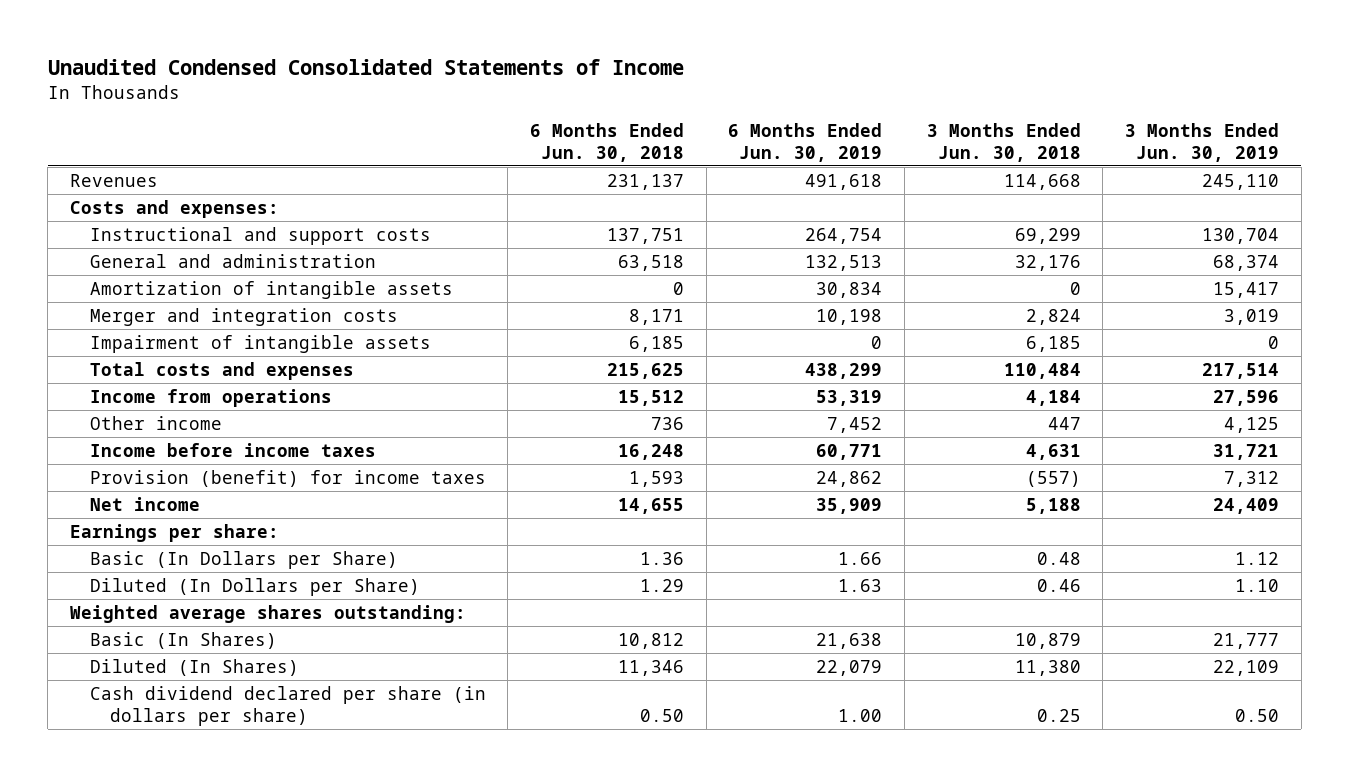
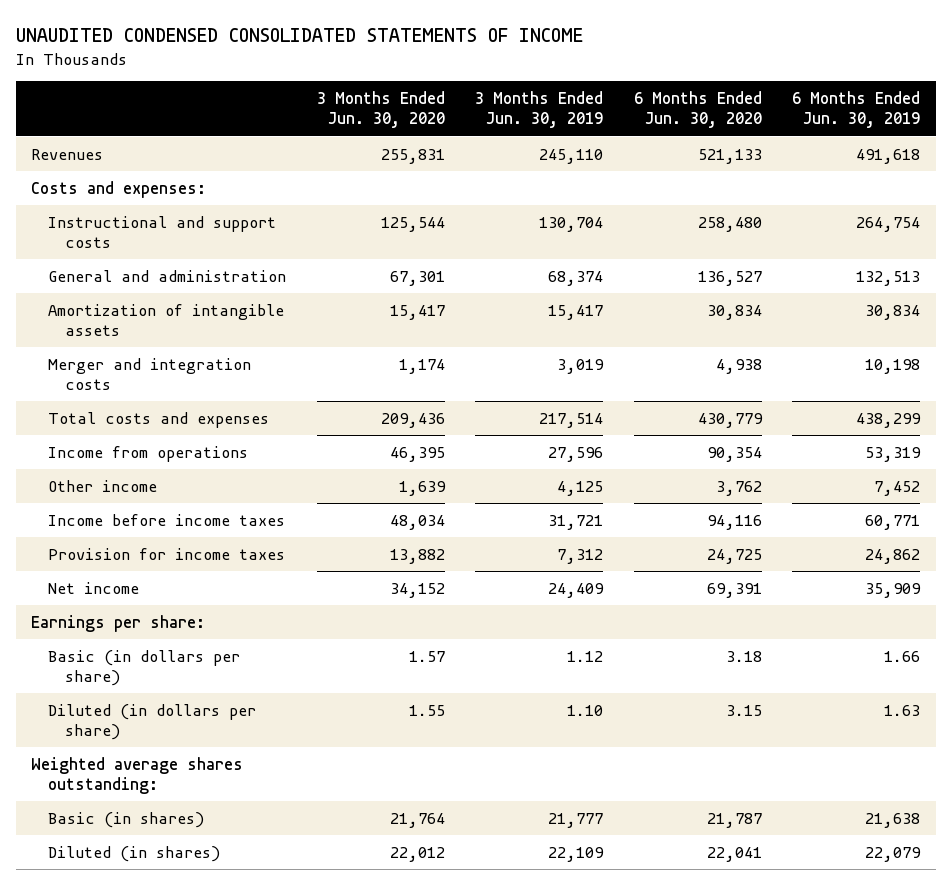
- Unaudited Condensed Consolidated Statements of Income
+ UNAUDITED CONDENSED CONSOLIDATED STATEMENTS OF INCOME
- | 6 Months Ended Jun. 30, 2018 | 6 Months Ended Jun. 30, 2019 | 3 Months Ended Jun. 30, 2018 | 3 Months Ended Jun. 30, 2019
+ | 3 Months Ended Jun. 30, 2020 | 3 Months Ended Jun. 30, 2019 | 6 Months Ended Jun. 30, 2020 | 6 Months Ended Jun. 30, 2019
- Impairment of intangible assets | 6,185 | 0 | 6,185 | 0
- Provision (benefit) for income taxes | 1,593 | 24,862 | (557) | 7,312
+ Provision for income taxes | 13,882 | 7,312 | 24,725 | 24,862
- Basic (In Dollars per Share) | 1.36 | 1.66 | 0.48 | 1.12
- Diluted (In Dollars per Share) | 1.29 | 1.63 | 0.46 | 1.10
+ Basic (in dollars per share) | 1.57 | 1.12 | 3.18 | 1.66
+ Diluted (in dollars per share) | 1.55 | 1.10 | 3.15 | 1.63
- Basic (In Shares) | 10,812 | 21,638 | 10,879 | 21,777
- Diluted (In Shares) | 11,346 | 22,079 | 11,380 | 22,109
- Cash dividend declared per share (in dollars per share) | 0.50 | 1.00 | 0.25 | 0.50
+ Basic (in shares) | 21,764 | 21,777 | 21,787 | 21,638
+ Diluted (in shares) | 22,012 | 22,109 | 22,041 | 22,079

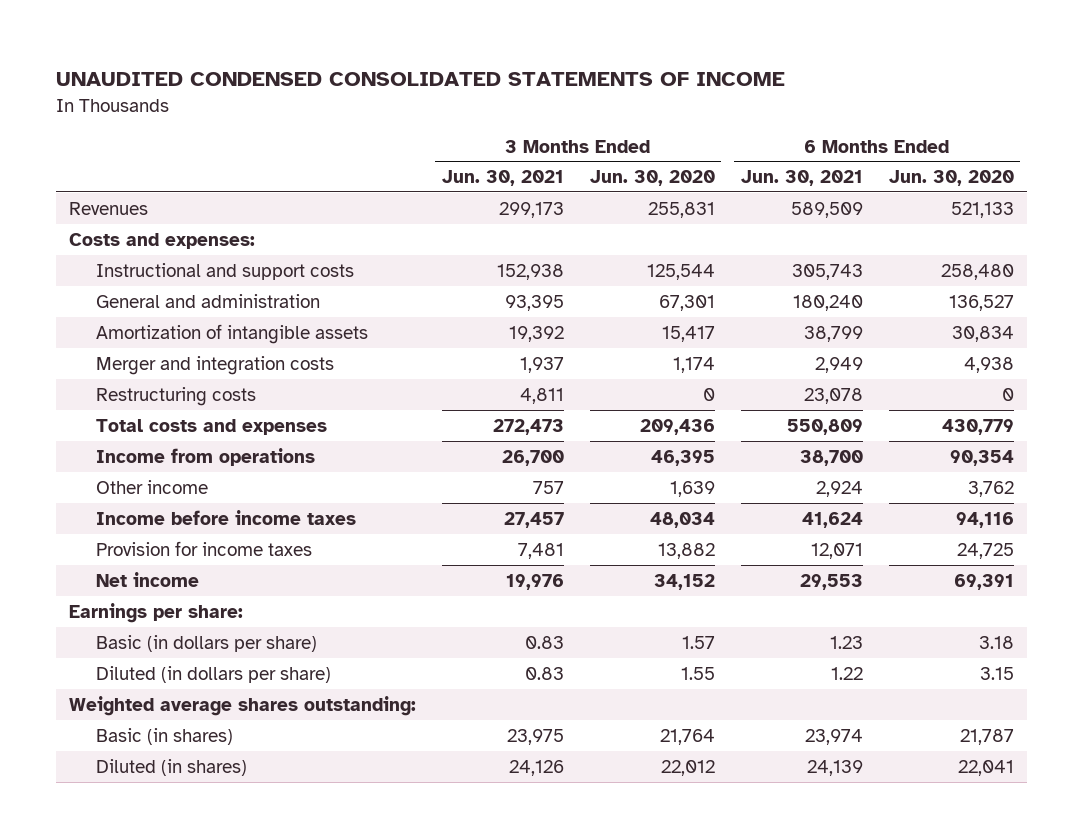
- | 3 Months Ended Jun. 30, 2020 | 3 Months Ended Jun. 30, 2019 | 6 Months Ended Jun. 30, 2020 | 6 Months Ended Jun. 30, 2019
+ | 3 Months Ended Jun. 30, 2021 | 3 Months Ended Jun. 30, 2020 | 6 Months Ended Jun. 30, 2021 | 6 Months Ended Jun. 30, 2020
+ Restructuring costs | 4,811 | 0 | 23,078 | 0

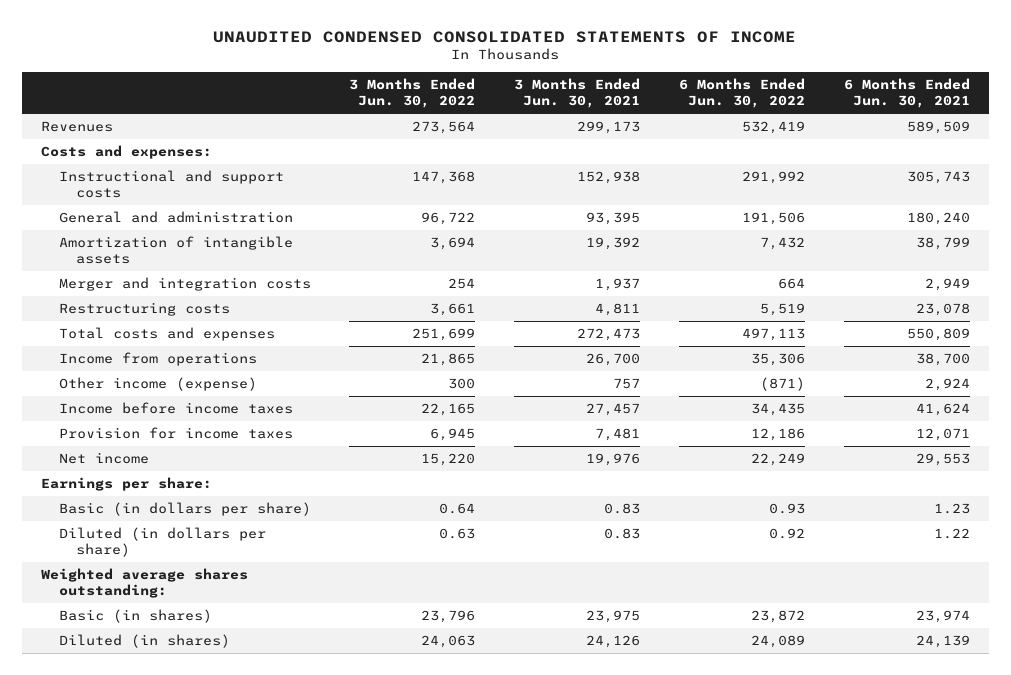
- | 3 Months Ended Jun. 30, 2021 | 3 Months Ended Jun. 30, 2020 | 6 Months Ended Jun. 30, 2021 | 6 Months Ended Jun. 30, 2020
+ | 3 Months Ended Jun. 30, 2022 | 3 Months Ended Jun. 30, 2021 | 6 Months Ended Jun. 30, 2022 | 6 Months Ended Jun. 30, 2021
- Other income | 757 | 1,639 | 2,924 | 3,762
+ Other income (expense) | 300 | 757 | (871) | 2,924

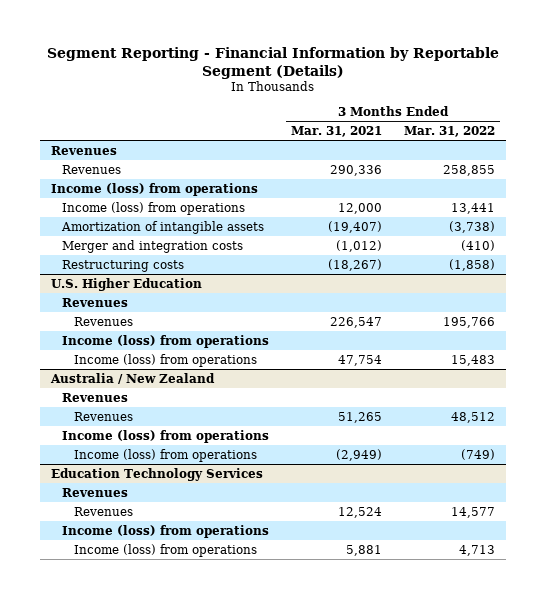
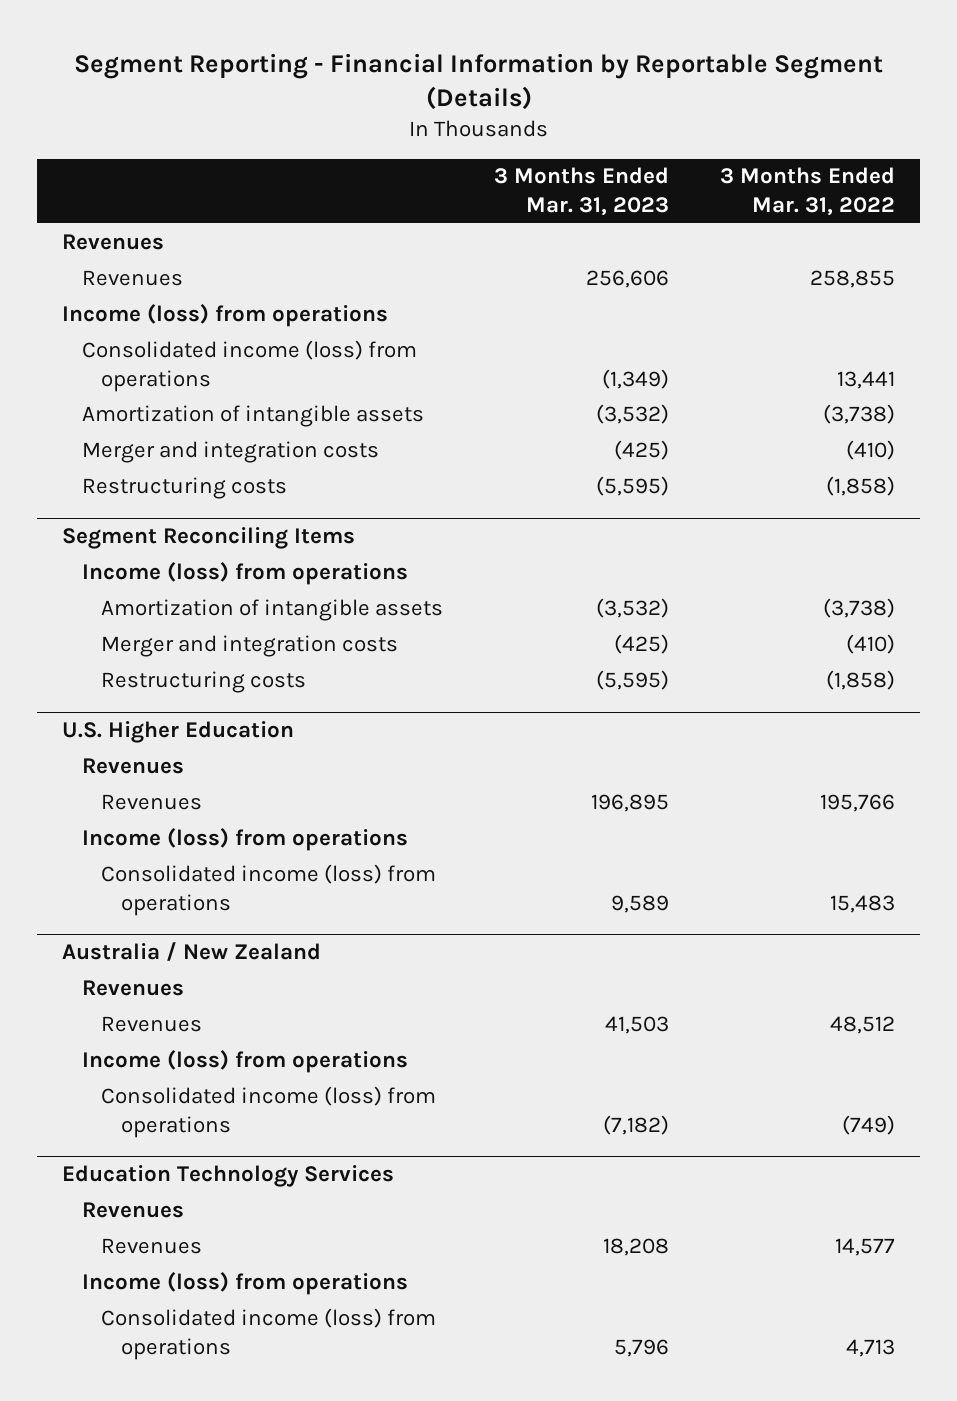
- | 3 Months Ended Mar. 31, 2021 | 3 Months Ended Mar. 31, 2022
+ | 3 Months Ended Mar. 31, 2023 | 3 Months Ended Mar. 31, 2022
- Income (loss) from operations | 12,000 | 13,441
+ Consolidated income (loss) from operations | (1,349) | 13,441
+ Segment Reconciling Items
+ Income (loss) from operations
+ Amortization of intangible assets | (3,532) | (3,738)
+ Merger and integration costs | (425) | (410)
+ Restructuring costs | (5,595) | (1,858)
@ U.S. Higher Education
- Income (loss) from operations | 47,754 | 15,483
+ Consolidated income (loss) from operations | 9,589 | 15,483
@ Australia / New Zealand
- Income (loss) from operations | (2,949) | (749)
+ Consolidated income (loss) from operations | (7,182) | (749)
@ Education Technology Services
- Income (loss) from operations | 5,881 | 4,713
+ Consolidated income (loss) from operations | 5,796 | 4,713

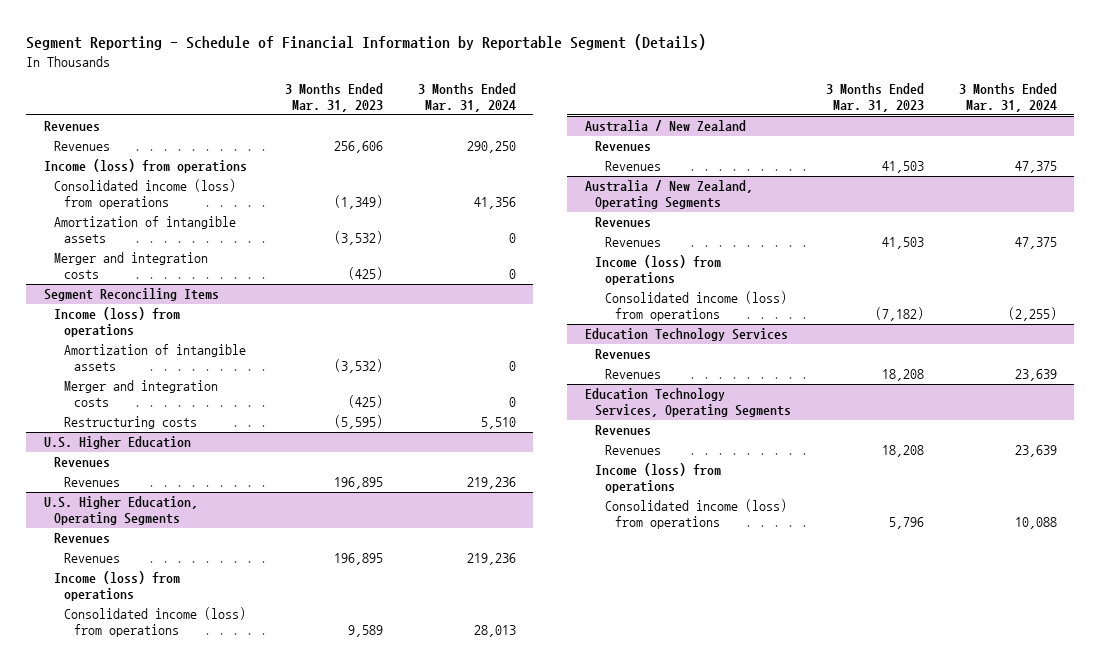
- Segment Reporting - Financial Information by Reportable Segment (Details)
+ Segment Reporting - Schedule of Financial Information by Reportable Segment (Details)
- | 3 Months Ended Mar. 31, 2023 | 3 Months Ended Mar. 31, 2022
+ | 3 Months Ended Mar. 31, 2023 | 3 Months Ended Mar. 31, 2024
- Restructuring costs | (5,595) | (1,858)
+ U.S. Higher Education, Operating Segments
+ Revenues
+ Revenues | 196,895 | 219,236
+ Australia / New Zealand, Operating Segments
+ Revenues
+ Revenues | 41,503 | 47,375
+ Education Technology Services, Operating Segments
+ Revenues
+ Revenues | 18,208 | 23,639

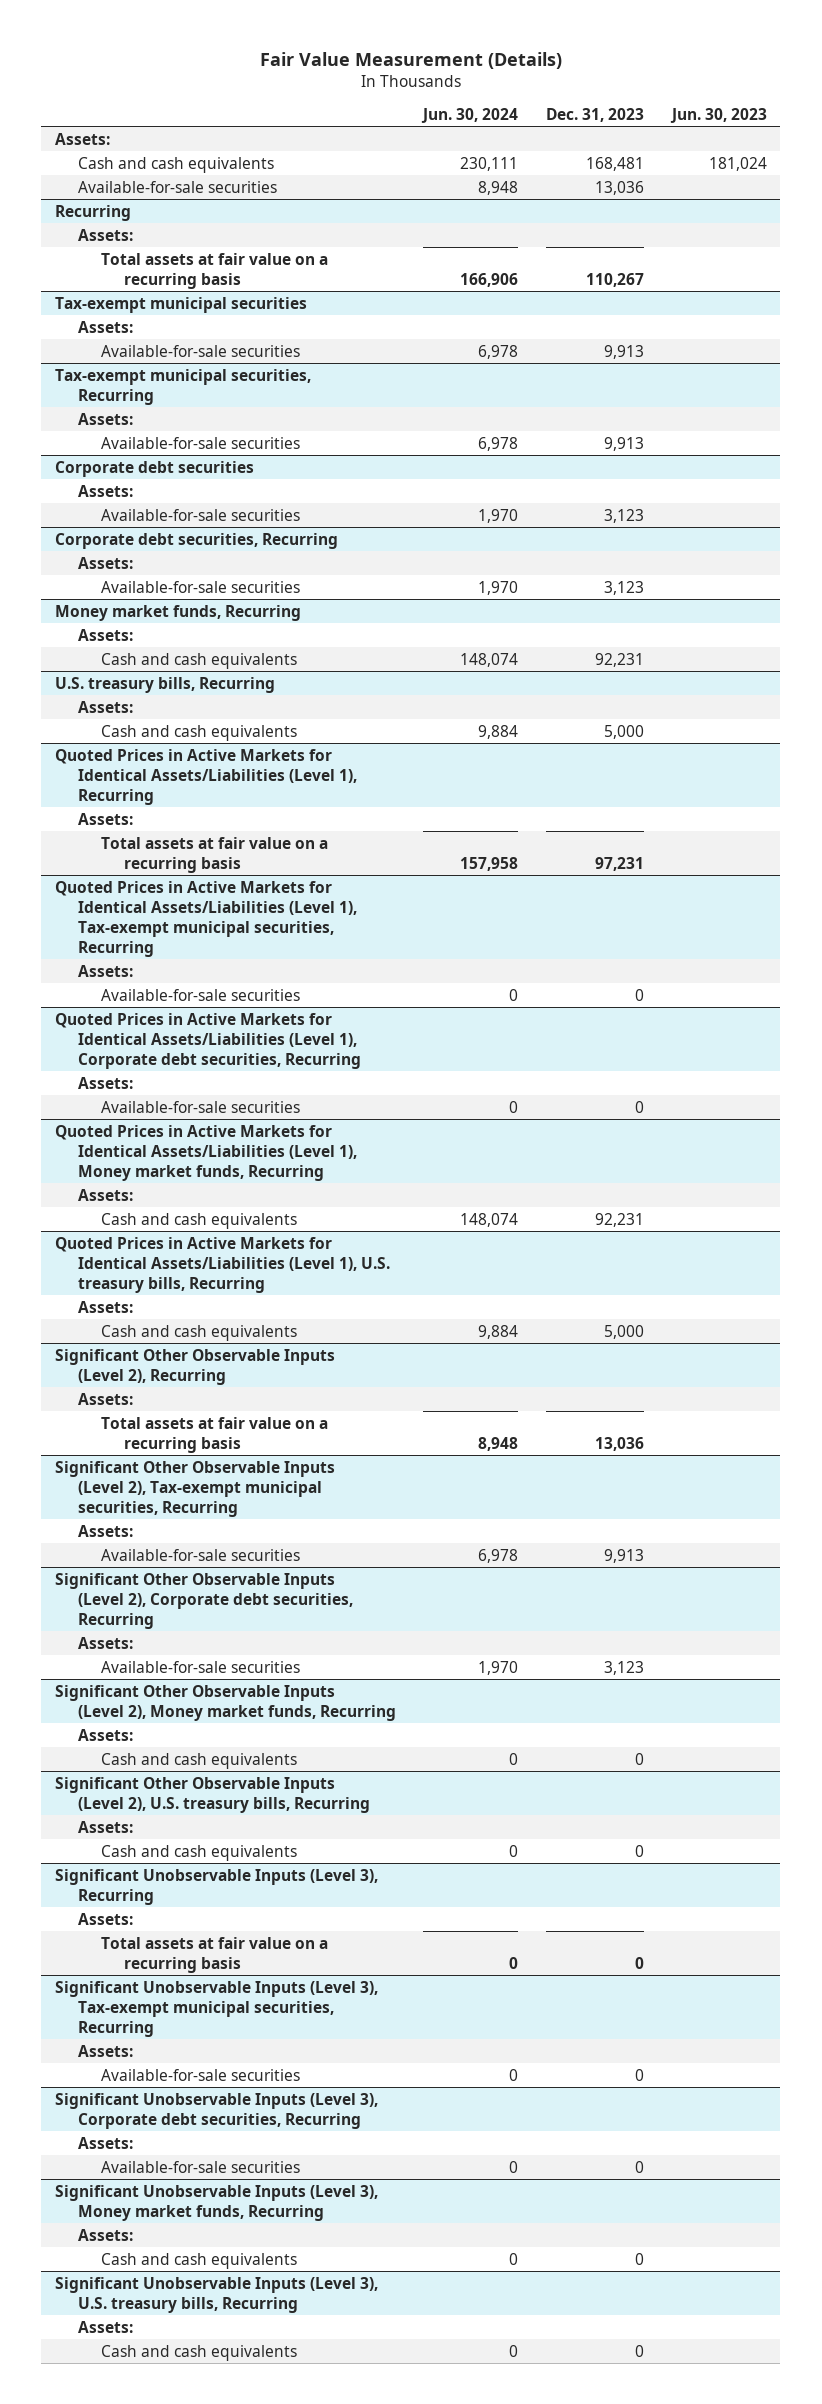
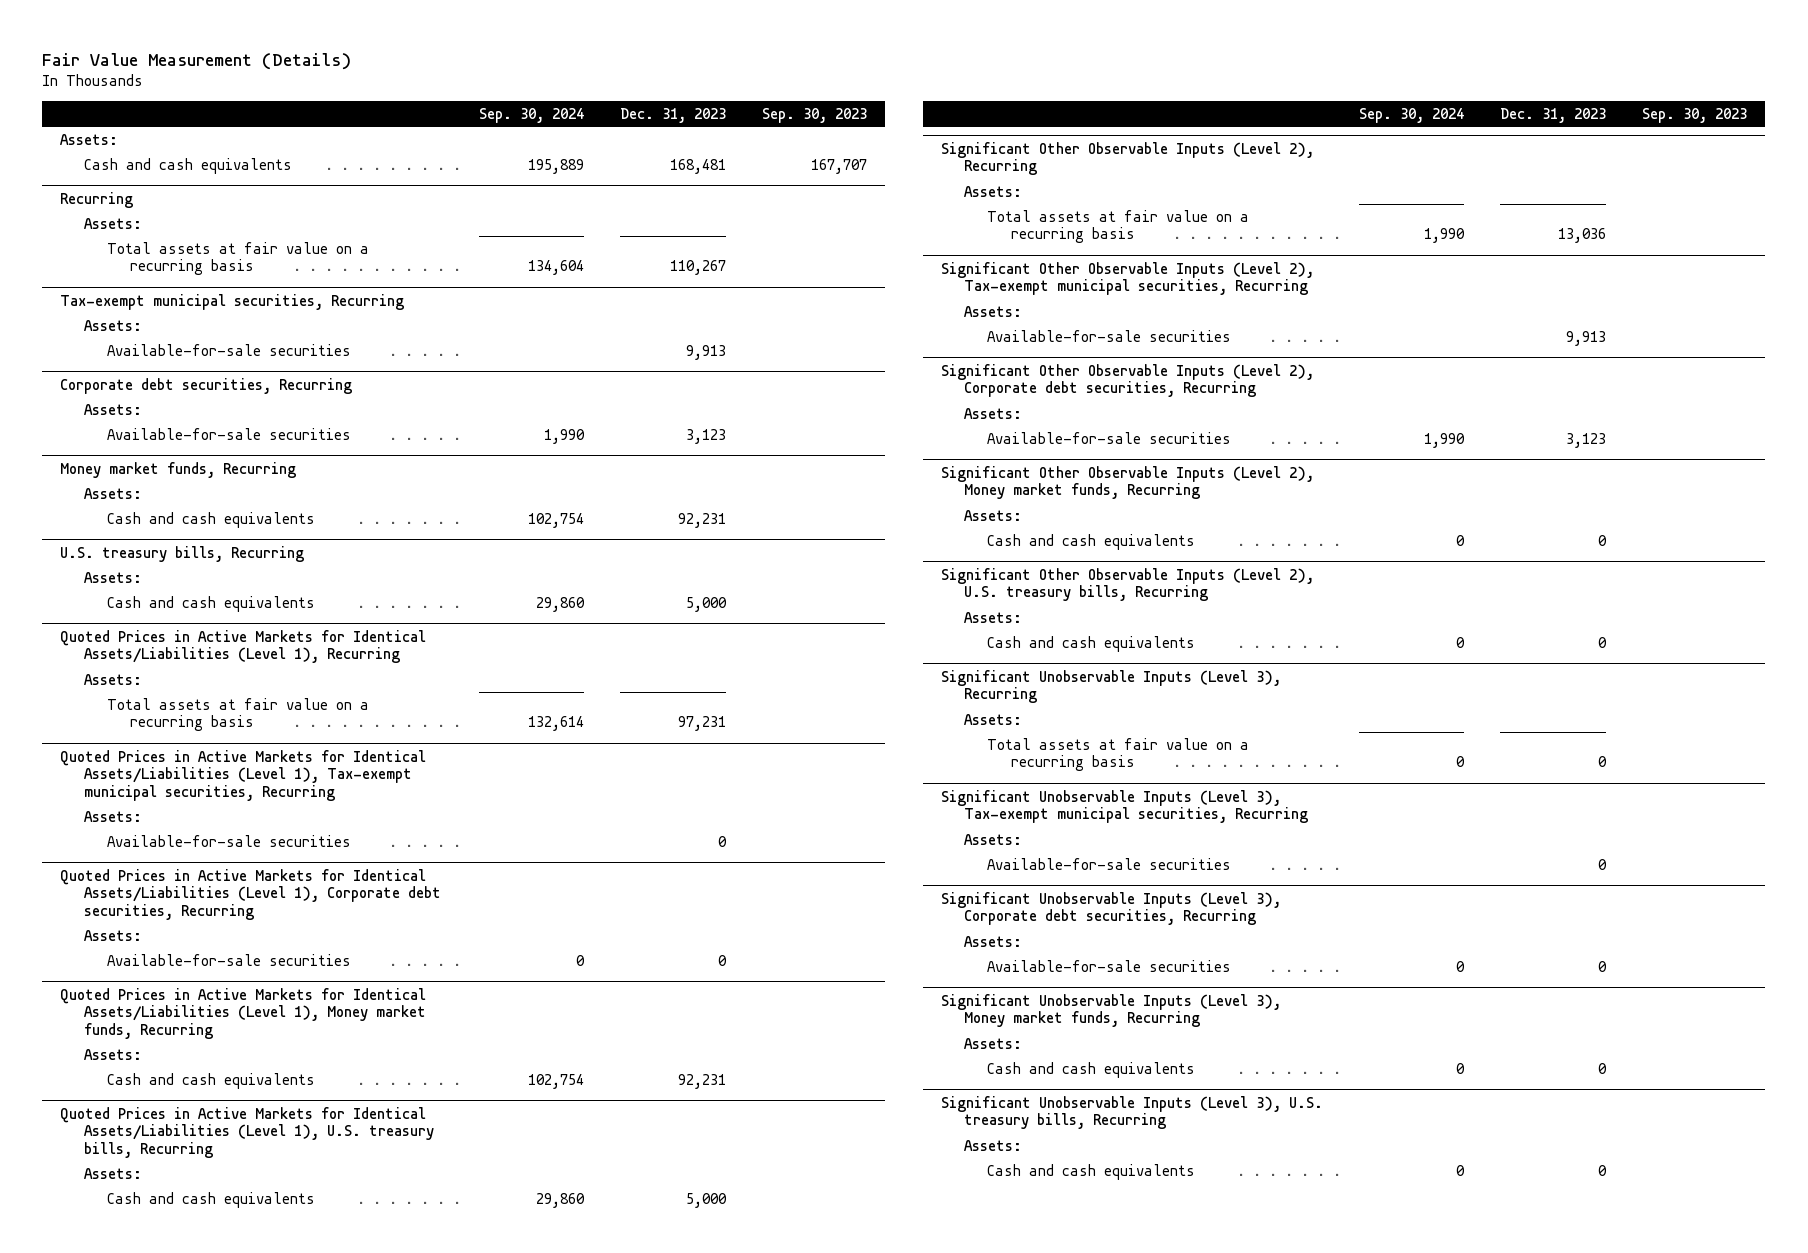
- | Jun. 30, 2024 | Dec. 31, 2023 | Jun. 30, 2023
+ | Sep. 30, 2024 | Dec. 31, 2023 | Sep. 30, 2023
- Available-for-sale securities | 8,948 | 13,036 |
- Tax-exempt municipal securities
- Assets:
- Available-for-sale securities | 6,978 | 9,913 |
- Corporate debt securities
- Assets:
- Available-for-sale securities | 1,970 | 3,123 |

